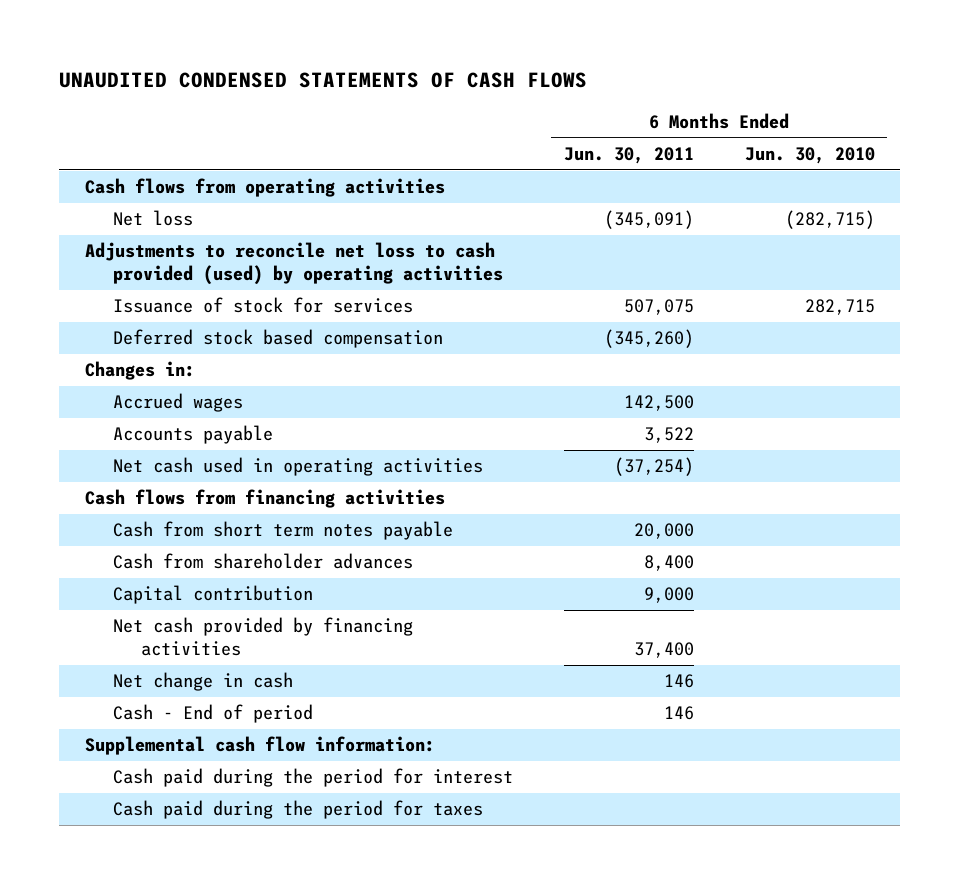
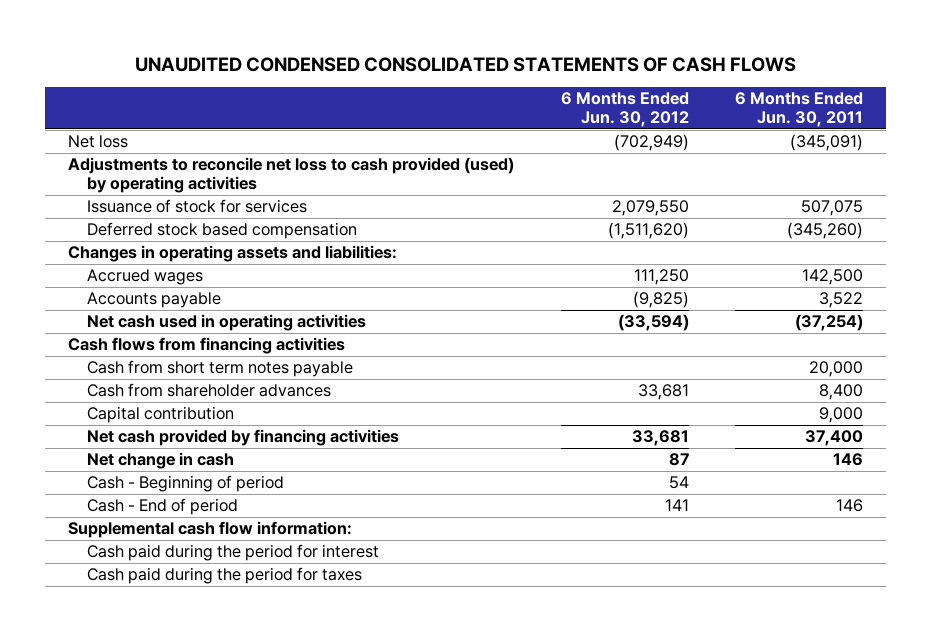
- UNAUDITED CONDENSED STATEMENTS OF CASH FLOWS
+ UNAUDITED CONDENSED CONSOLIDATED STATEMENTS OF CASH FLOWS
- | 6 Months Ended Jun. 30, 2011 | 6 Months Ended Jun. 30, 2010
+ | 6 Months Ended Jun. 30, 2012 | 6 Months Ended Jun. 30, 2011
- Cash flows from operating activities
- Changes in:
+ Changes in operating assets and liabilities:
+ Cash - Beginning of period | 54 |

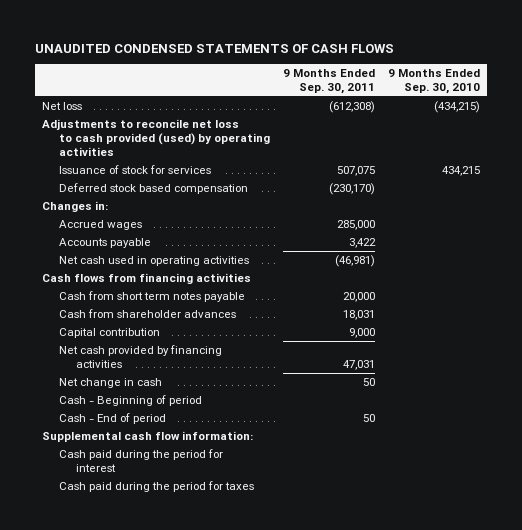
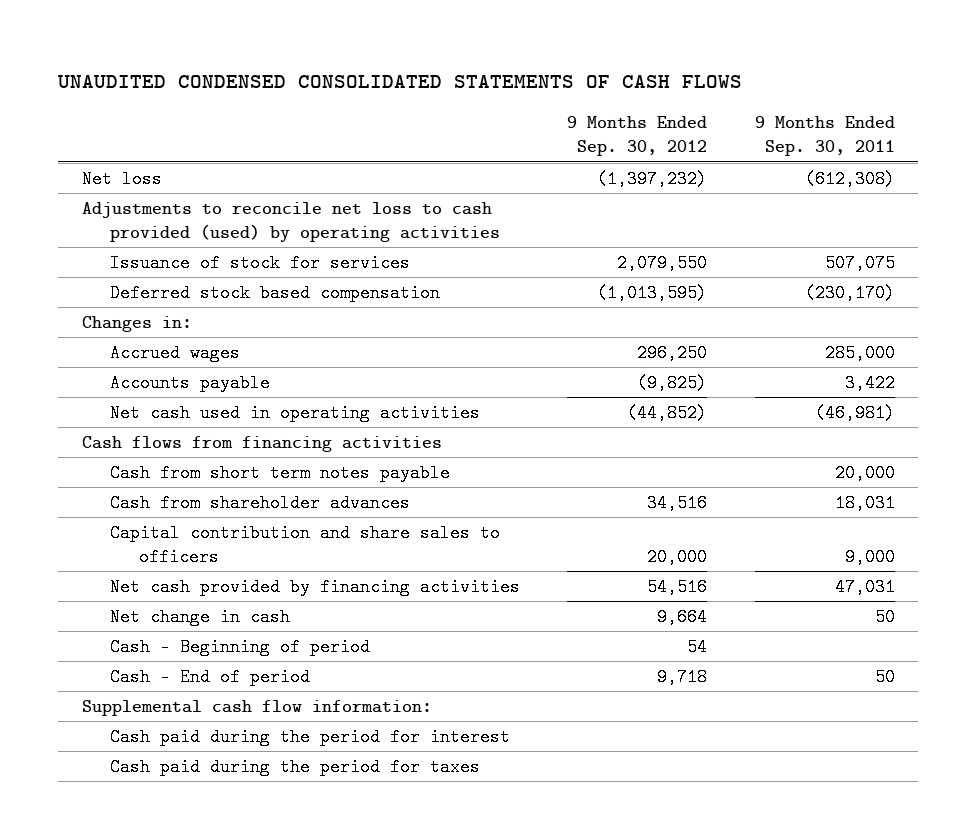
- UNAUDITED CONDENSED STATEMENTS OF CASH FLOWS
+ UNAUDITED CONDENSED CONSOLIDATED STATEMENTS OF CASH FLOWS
- | 9 Months Ended Sep. 30, 2011 | 9 Months Ended Sep. 30, 2010
+ | 9 Months Ended Sep. 30, 2012 | 9 Months Ended Sep. 30, 2011
- Capital contribution | 9,000 |
+ Capital contribution and share sales to officers | 20,000 | 9,000

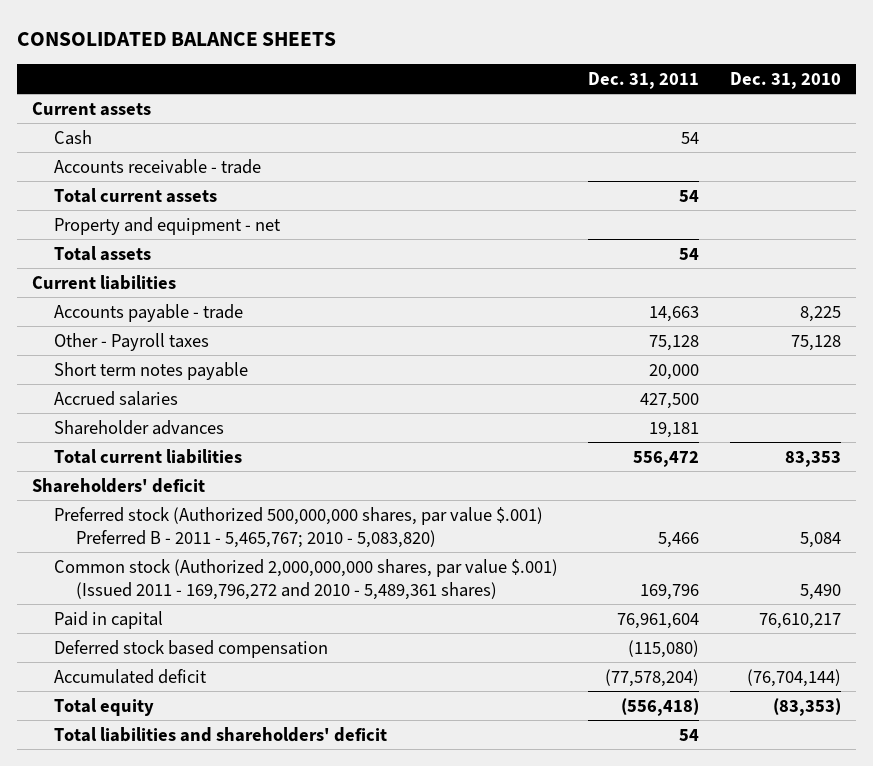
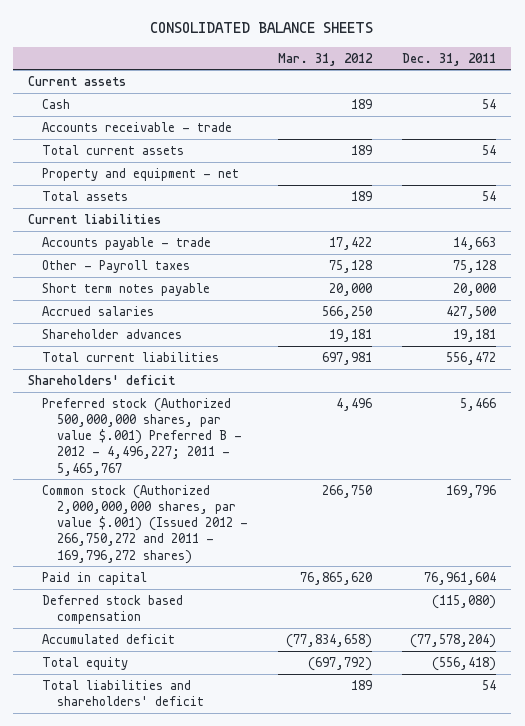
- | Dec. 31, 2011 | Dec. 31, 2010
+ | Mar. 31, 2012 | Dec. 31, 2011
- Preferred stock (Authorized 500,000,000 shares, par value $.001) Preferred B - 2011 - 5,465,767; 2010 - 5,083,820) | 5,466 | 5,084
- Common stock (Authorized 2,000,000,000 shares, par value $.001) (Issued 2011 - 169,796,272 and 2010 - 5,489,361 shares) | 169,796 | 5,490
+ Preferred stock (Authorized 500,000,000 shares, par value $.001) Preferred B - 2012 - 4,496,227; 2011 - 5,465,767 | 4,496 | 5,466
+ Common stock (Authorized 2,000,000,000 shares, par value $.001) (Issued 2012 - 266,750,272 and 2011 - 169,796,272 shares) | 266,750 | 169,796

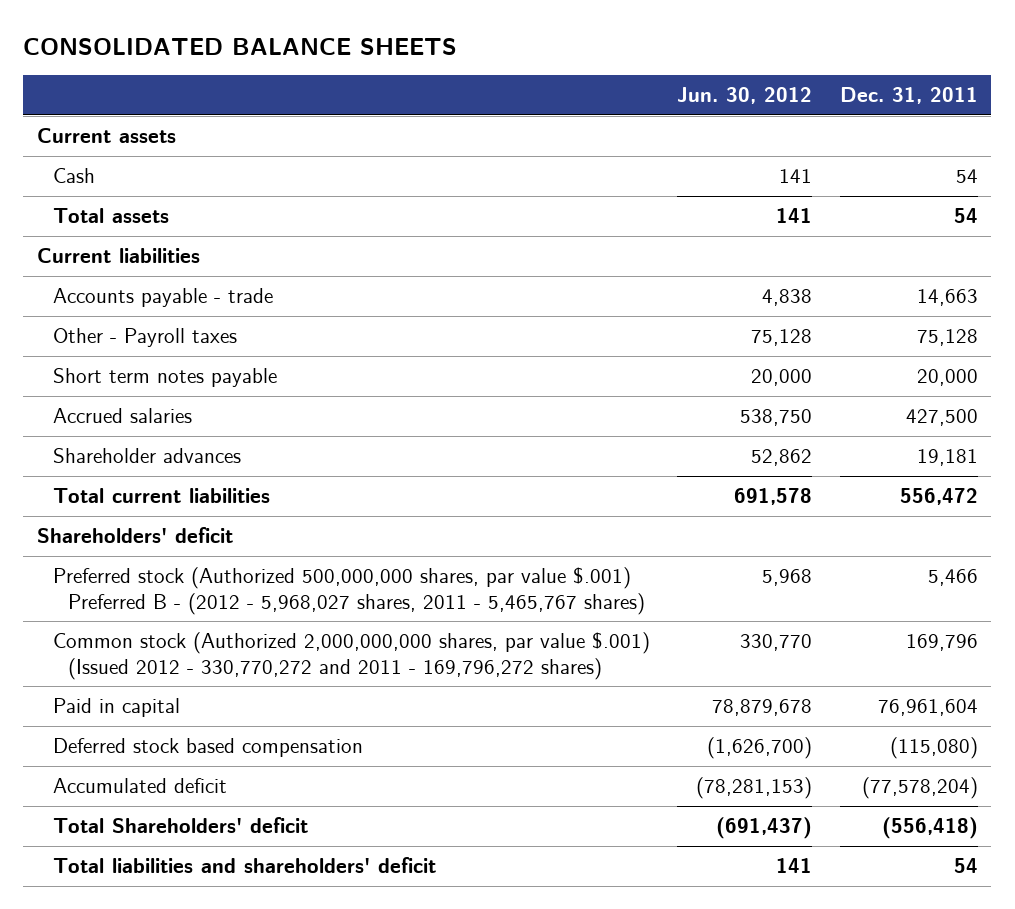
- | Mar. 31, 2012 | Dec. 31, 2011
+ | Jun. 30, 2012 | Dec. 31, 2011
- Accounts receivable - trade
- Total current assets | 189 | 54
- Property and equipment - net
- Preferred stock (Authorized 500,000,000 shares, par value $.001) Preferred B - 2012 - 4,496,227; 2011 - 5,465,767 | 4,496 | 5,466
- Common stock (Authorized 2,000,000,000 shares, par value $.001) (Issued 2012 - 266,750,272 and 2011 - 169,796,272 shares) | 266,750 | 169,796
+ Preferred stock (Authorized 500,000,000 shares, par value $.001) Preferred B - (2012 - 5,968,027 shares, 2011 - 5,465,767 shares) | 5,968 | 5,466
+ Common stock (Authorized 2,000,000,000 shares, par value $.001) (Issued 2012 - 330,770,272 and 2011 - 169,796,272 shares) | 330,770 | 169,796
- Total equity | (697,792) | (556,418)
+ Total Shareholders' deficit | (691,437) | (556,418)

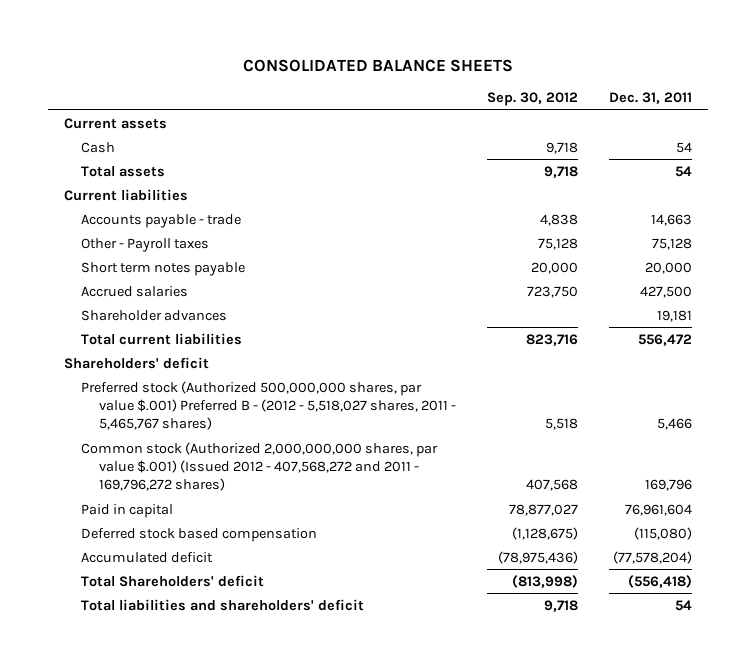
- | Jun. 30, 2012 | Dec. 31, 2011
+ | Sep. 30, 2012 | Dec. 31, 2011
- Preferred stock (Authorized 500,000,000 shares, par value $.001) Preferred B - (2012 - 5,968,027 shares, 2011 - 5,465,767 shares) | 5,968 | 5,466
- Common stock (Authorized 2,000,000,000 shares, par value $.001) (Issued 2012 - 330,770,272 and 2011 - 169,796,272 shares) | 330,770 | 169,796
+ Preferred stock (Authorized 500,000,000 shares, par value $.001) Preferred B - (2012 - 5,518,027 shares, 2011 - 5,465,767 shares) | 5,518 | 5,466
+ Common stock (Authorized 2,000,000,000 shares, par value $.001) (Issued 2012 - 407,568,272 and 2011 - 169,796,272 shares) | 407,568 | 169,796

